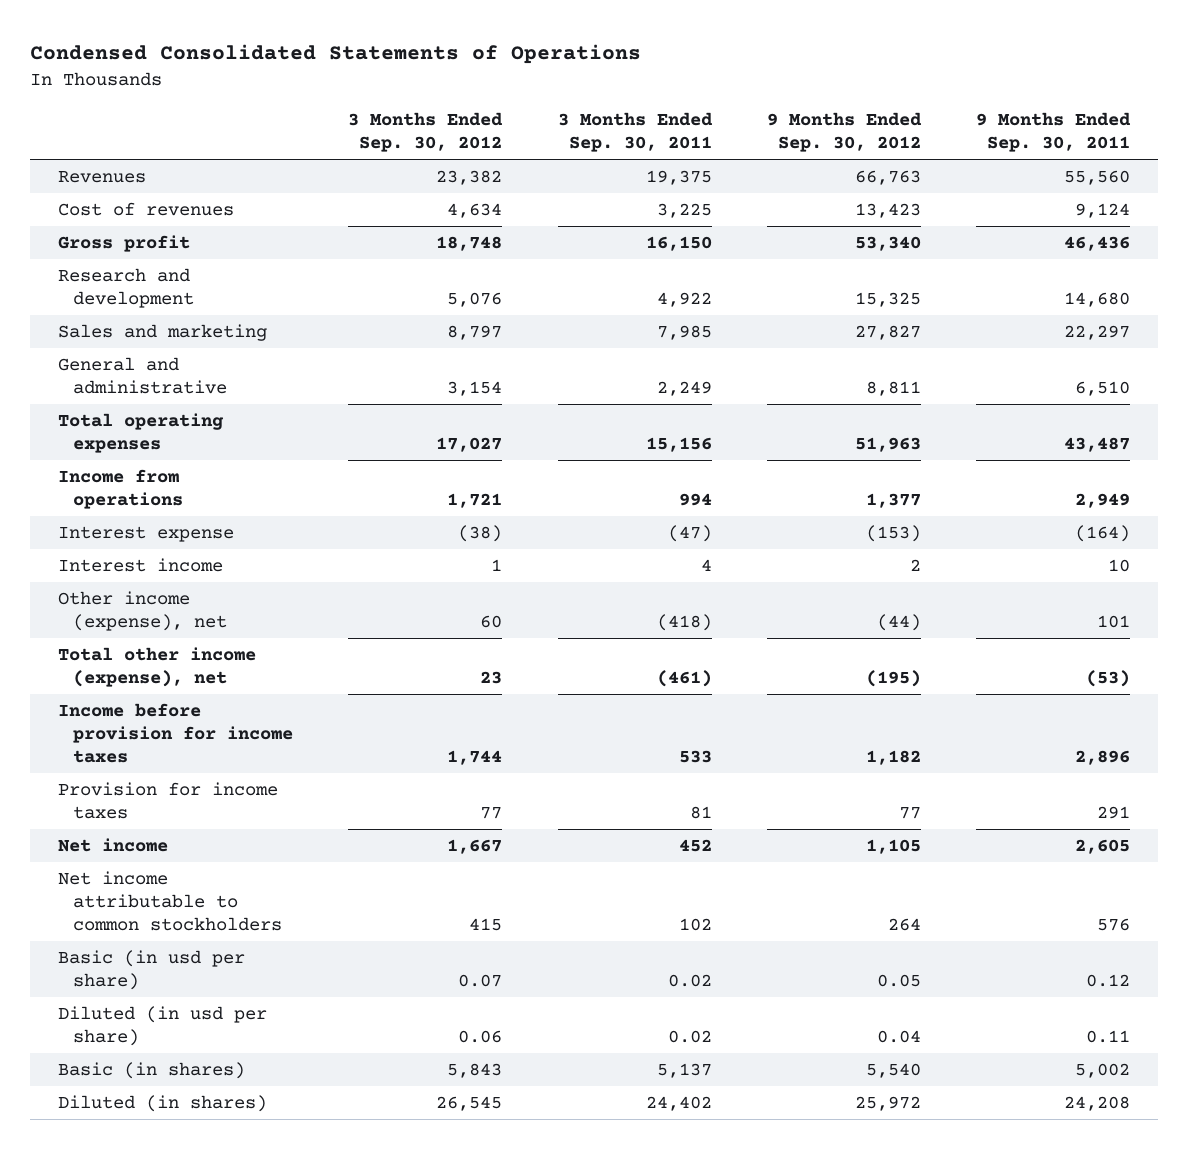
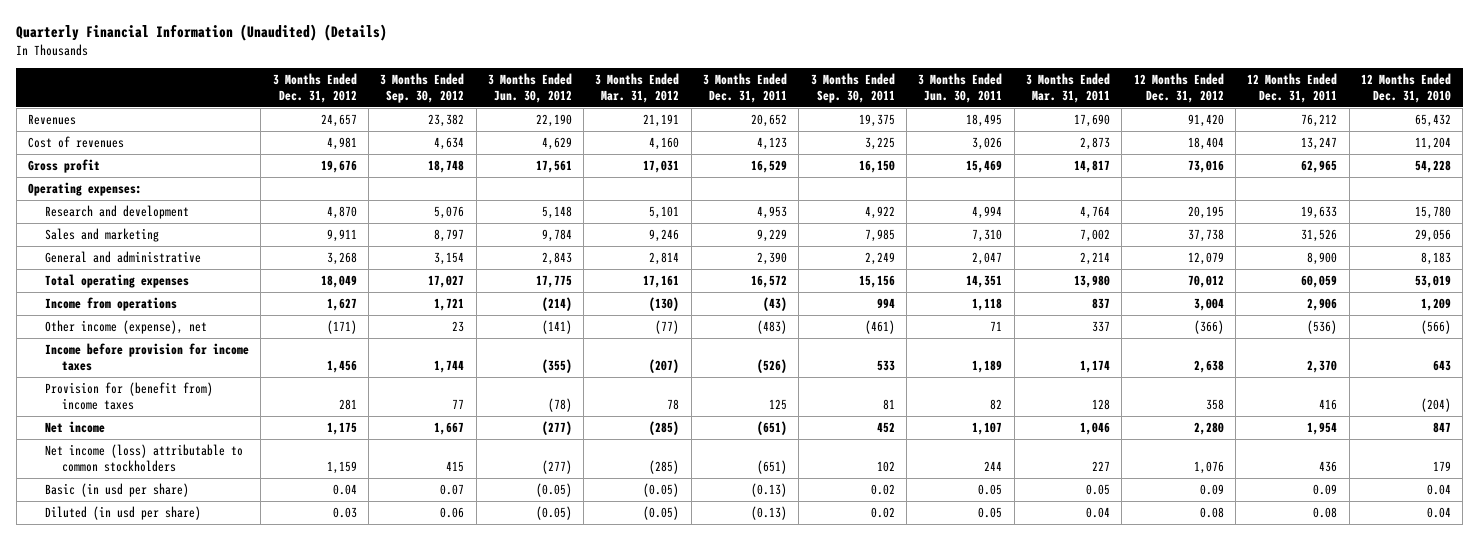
- Condensed Consolidated Statements of Operations
+ Quarterly Financial Information (Unaudited) (Details)
- | 3 Months Ended Sep. 30, 2012 | 3 Months Ended Sep. 30, 2011 | 9 Months Ended Sep. 30, 2012 | 9 Months Ended Sep. 30, 2011
+ | 3 Months Ended Dec. 31, 2012 | 3 Months Ended Sep. 30, 2012 | 3 Months Ended Jun. 30, 2012 | 3 Months Ended Mar. 31, 2012 | 3 Months Ended Dec. 31, 2011 | 3 Months Ended Sep. 30, 2011 | 3 Months Ended Jun. 30, 2011 | 3 Months Ended Mar. 31, 2011 | 12 Months Ended Dec. 31, 2012 | 12 Months Ended Dec. 31, 2011 | 12 Months Ended Dec. 31, 2010
+ Operating expenses:
- Interest expense | (38) | (47) | (153) | (164)
- Interest income | 1 | 4 | 2 | 10
- Other income (expense), net | 60 | (418) | (44) | 101
- Total other income (expense), net | 23 | (461) | (195) | (53)
+ Other income (expense), net | (171) | 23 | (141) | (77) | (483) | (461) | 71 | 337 | (366) | (536) | (566)
- Provision for income taxes | 77 | 81 | 77 | 291
+ Provision for (benefit from) income taxes | 281 | 77 | (78) | 78 | 125 | 81 | 82 | 128 | 358 | 416 | (204)
- Net income attributable to common stockholders | 415 | 102 | 264 | 576
+ Net income (loss) attributable to common stockholders | 1,159 | 415 | (277) | (285) | (651) | 102 | 244 | 227 | 1,076 | 436 | 179
- Basic (in shares) | 5,843 | 5,137 | 5,540 | 5,002
- Diluted (in shares) | 26,545 | 24,402 | 25,972 | 24,208

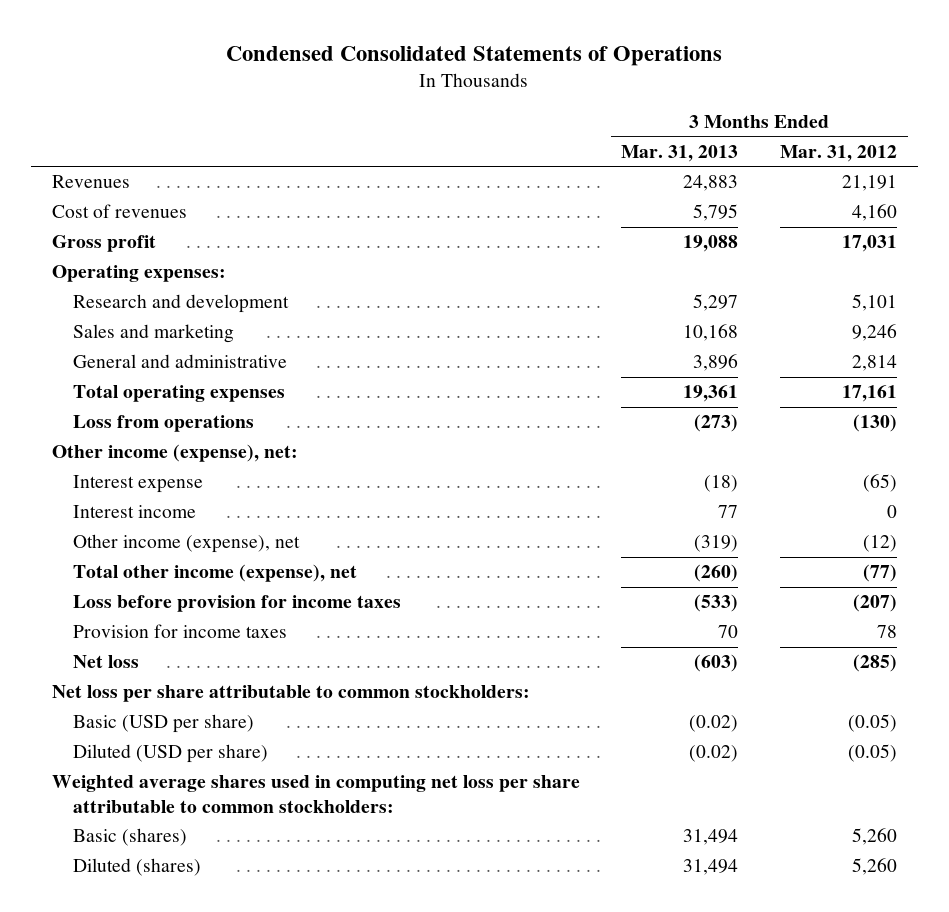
- Quarterly Financial Information (Unaudited) (Details)
+ Condensed Consolidated Statements of Operations
- | 3 Months Ended Dec. 31, 2012 | 3 Months Ended Sep. 30, 2012 | 3 Months Ended Jun. 30, 2012 | 3 Months Ended Mar. 31, 2012 | 3 Months Ended Dec. 31, 2011 | 3 Months Ended Sep. 30, 2011 | 3 Months Ended Jun. 30, 2011 | 3 Months Ended Mar. 31, 2011 | 12 Months Ended Dec. 31, 2012 | 12 Months Ended Dec. 31, 2011 | 12 Months Ended Dec. 31, 2010
+ | 3 Months Ended Mar. 31, 2013 | 3 Months Ended Mar. 31, 2012
- Income from operations | 1,627 | 1,721 | (214) | (130) | (43) | 994 | 1,118 | 837 | 3,004 | 2,906 | 1,209
- Other income (expense), net | (171) | 23 | (141) | (77) | (483) | (461) | 71 | 337 | (366) | (536) | (566)
- Income before provision for income taxes | 1,456 | 1,744 | (355) | (207) | (526) | 533 | 1,189 | 1,174 | 2,638 | 2,370 | 643
- Provision for (benefit from) income taxes | 281 | 77 | (78) | 78 | 125 | 81 | 82 | 128 | 358 | 416 | (204)
- Net income | 1,175 | 1,667 | (277) | (285) | (651) | 452 | 1,107 | 1,046 | 2,280 | 1,954 | 847
- Net income (loss) attributable to common stockholders | 1,159 | 415 | (277) | (285) | (651) | 102 | 244 | 227 | 1,076 | 436 | 179
- Basic (in usd per share) | 0.04 | 0.07 | (0.05) | (0.05) | (0.13) | 0.02 | 0.05 | 0.05 | 0.09 | 0.09 | 0.04
- Diluted (in usd per share) | 0.03 | 0.06 | (0.05) | (0.05) | (0.13) | 0.02 | 0.05 | 0.04 | 0.08 | 0.08 | 0.04
+ Loss from operations | (273) | (130)
+ Other income (expense), net:
+ Interest expense | (18) | (65)
+ Interest income | 77 | 0
+ Other income (expense), net | (319) | (12)
+ Total other income (expense), net | (260) | (77)
+ Loss before provision for income taxes | (533) | (207)
+ Provision for income taxes | 70 | 78
+ Net loss | (603) | (285)
+ Net loss per share attributable to common stockholders:
+ Basic (USD per share) | (0.02) | (0.05)
+ Diluted (USD per share) | (0.02) | (0.05)
+ Weighted average shares used in computing net loss per share attributable to common stockholders:
+ Basic (shares) | 31,494 | 5,260
+ Diluted (shares) | 31,494 | 5,260

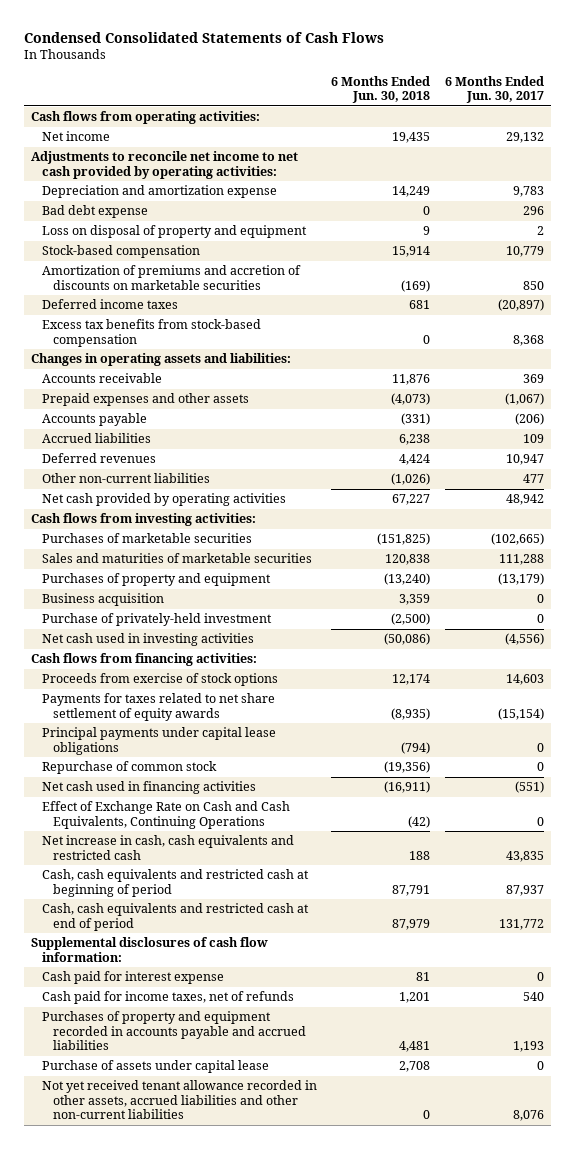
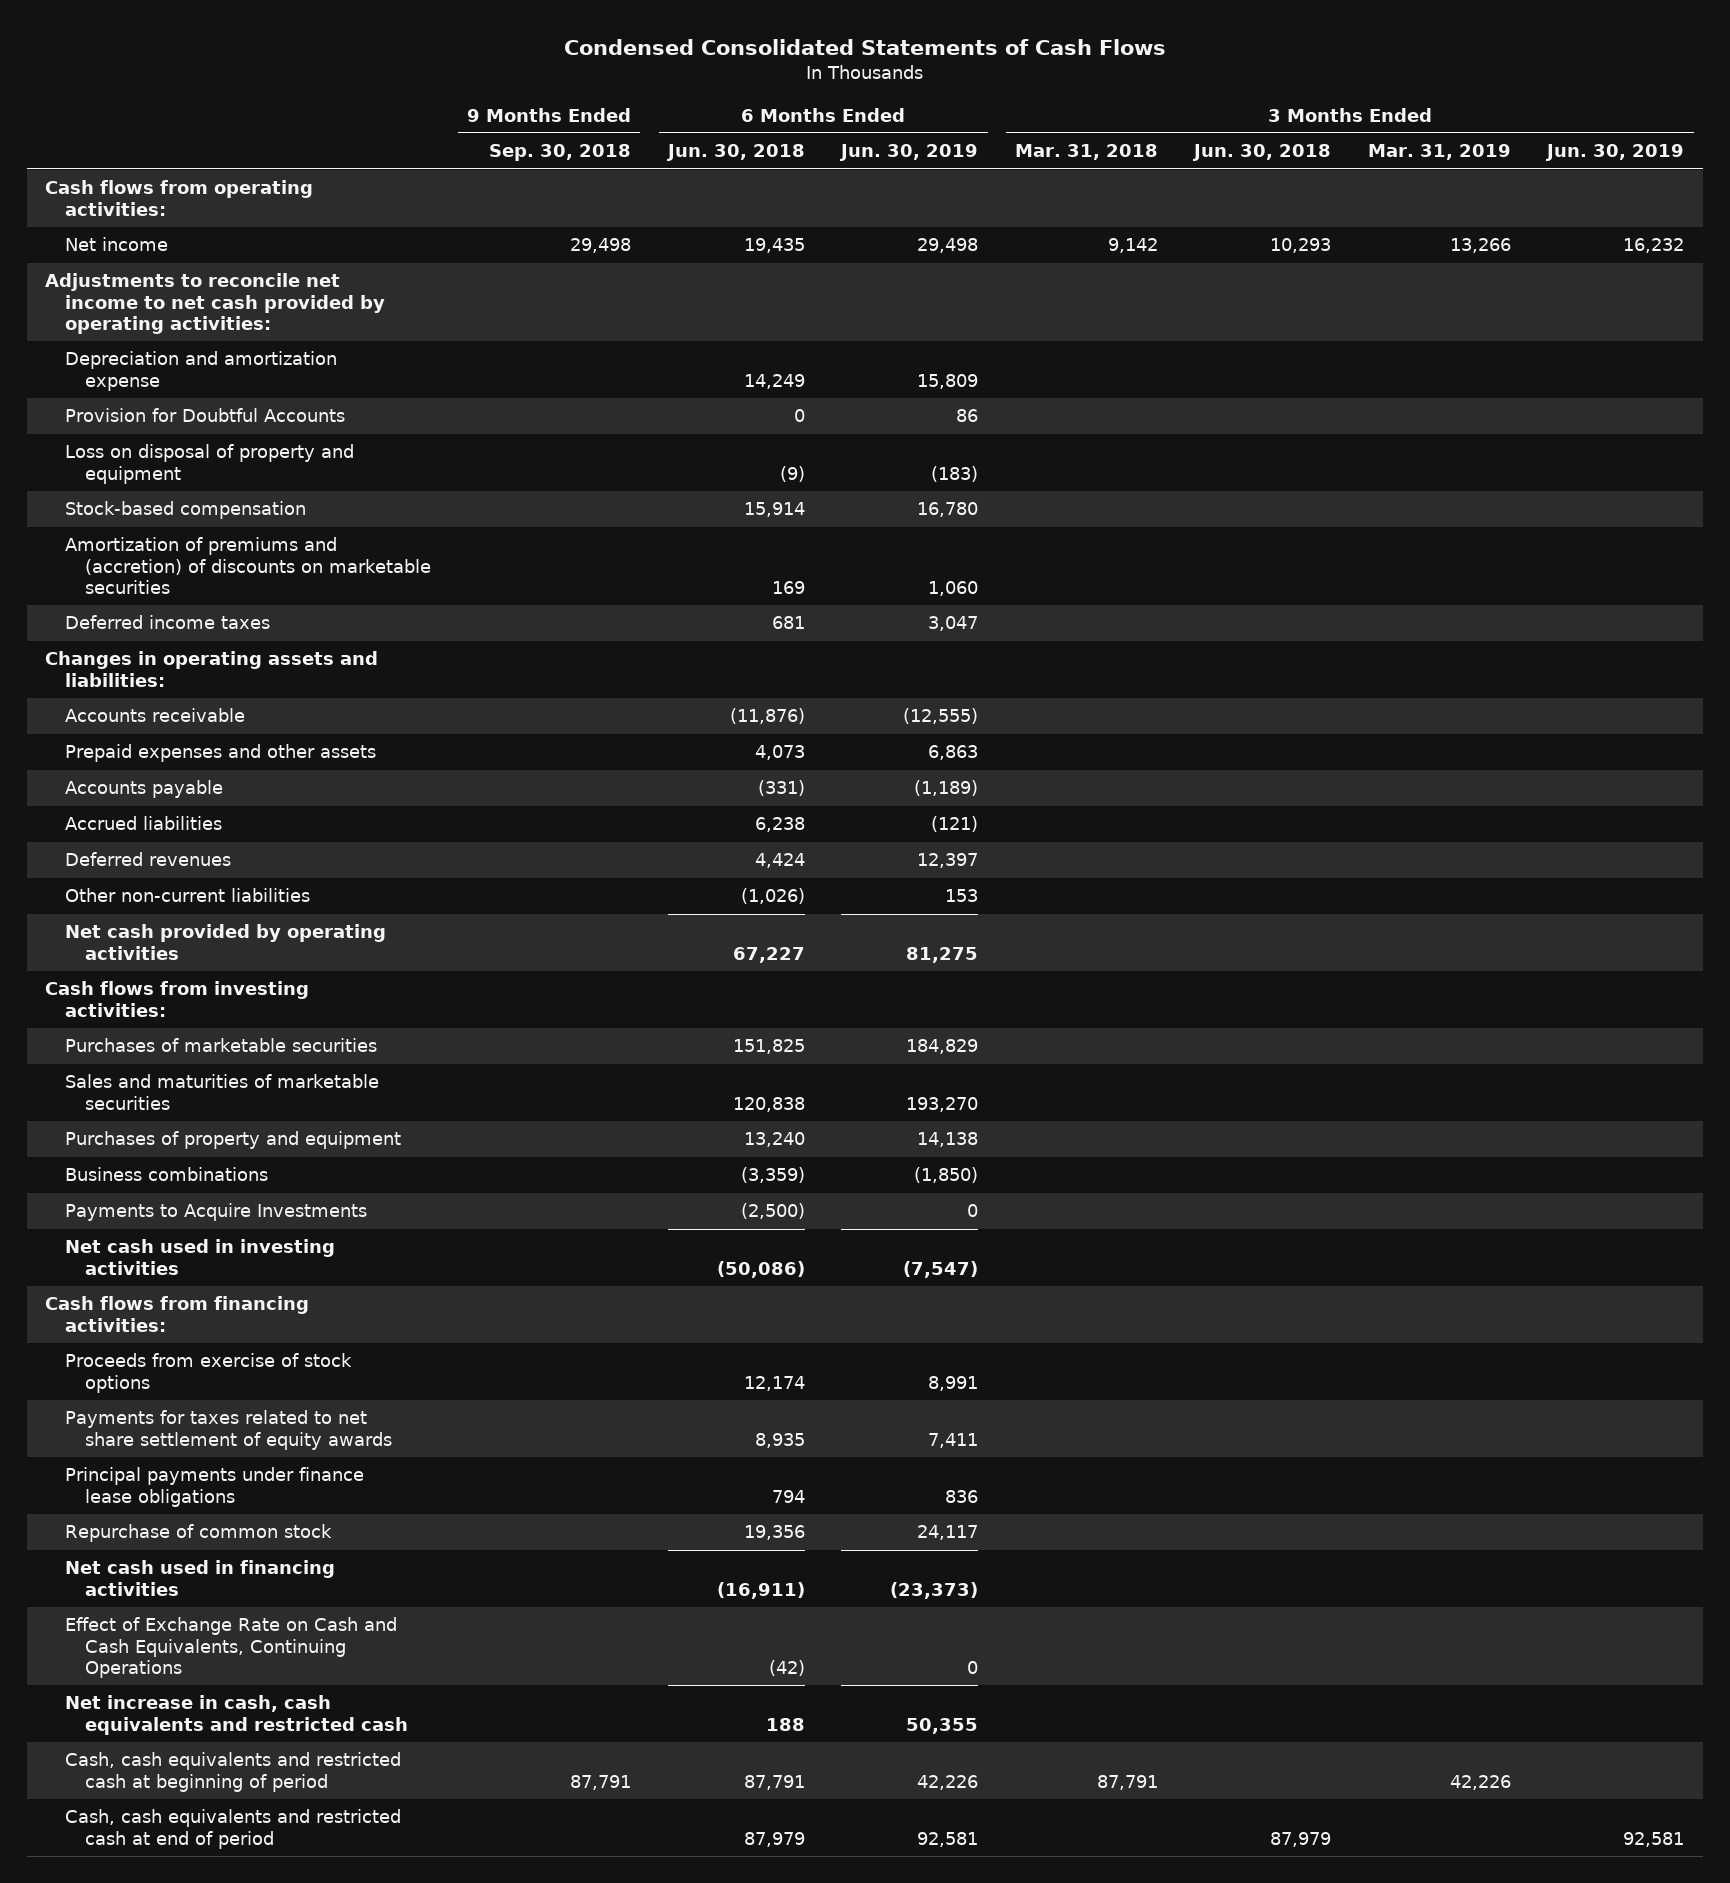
- | 6 Months Ended Jun. 30, 2018 | 6 Months Ended Jun. 30, 2017
+ | 9 Months Ended Sep. 30, 2018 | 6 Months Ended Jun. 30, 2018 | 6 Months Ended Jun. 30, 2019 | 3 Months Ended Mar. 31, 2018 | 3 Months Ended Jun. 30, 2018 | 3 Months Ended Mar. 31, 2019 | 3 Months Ended Jun. 30, 2019
- Bad debt expense | 0 | 296
- Loss on disposal of property and equipment | 9 | 2
+ Provision for Doubtful Accounts | | 0 | 86 | | | |
+ Loss on disposal of property and equipment | | (9) | (183) | | | |
- Amortization of premiums and accretion of discounts on marketable securities | (169) | 850
+ Amortization of premiums and (accretion) of discounts on marketable securities | | 169 | 1,060 | | | |
- Excess tax benefits from stock-based compensation | 0 | 8,368
- Accounts receivable | 11,876 | 369
- Prepaid expenses and other assets | (4,073) | (1,067)
+ Accounts receivable | | (11,876) | (12,555) | | | |
+ Prepaid expenses and other assets | | 4,073 | 6,863 | | | |
- Purchases of marketable securities | (151,825) | (102,665)
+ Purchases of marketable securities | | 151,825 | 184,829 | | | |
- Purchases of property and equipment | (13,240) | (13,179)
- Business acquisition | 3,359 | 0
- Purchase of privately-held investment | (2,500) | 0
+ Purchases of property and equipment | | 13,240 | 14,138 | | | |
+ Business combinations | | (3,359) | (1,850) | | | |
+ Payments to Acquire Investments | | (2,500) | 0 | | | |
- Payments for taxes related to net share settlement of equity awards | (8,935) | (15,154)
- Principal payments under capital lease obligations | (794) | 0
- Repurchase of common stock | (19,356) | 0
+ Payments for taxes related to net share settlement of equity awards | | 8,935 | 7,411 | | | |
+ Principal payments under finance lease obligations | | 794 | 836 | | | |
+ Repurchase of common stock | | 19,356 | 24,117 | | | |
- Supplemental disclosures of cash flow information:
- Cash paid for interest expense | 81 | 0
- Cash paid for income taxes, net of refunds | 1,201 | 540
- Purchases of property and equipment recorded in accounts payable and accrued liabilities | 4,481 | 1,193
- Purchase of assets under capital lease | 2,708 | 0
- Not yet received tenant allowance recorded in other assets, accrued liabilities and other non-current liabilities | 0 | 8,076

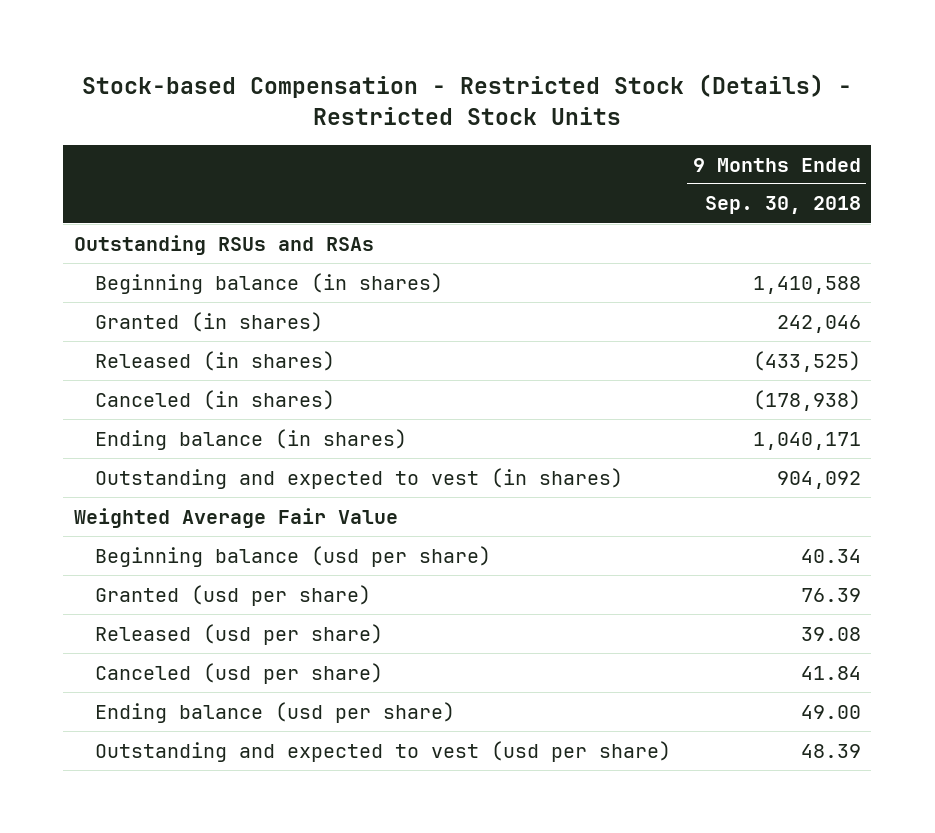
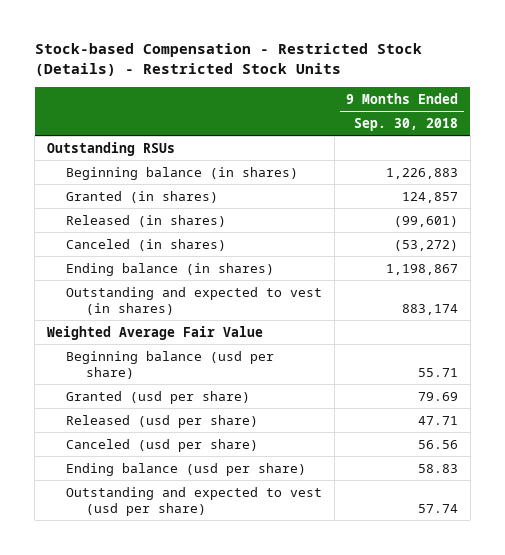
- Outstanding RSUs and RSAs
- Beginning balance (in shares) | 1,410,588
- Granted (in shares) | 242,046
- Released (in shares) | (433,525)
- Canceled (in shares) | (178,938)
- Ending balance (in shares) | 1,040,171
- Outstanding and expected to vest (in shares) | 904,092
+ Outstanding RSUs
+ Beginning balance (in shares) | 1,226,883
+ Granted (in shares) | 124,857
+ Released (in shares) | (99,601)
+ Canceled (in shares) | (53,272)
+ Ending balance (in shares) | 1,198,867
+ Outstanding and expected to vest (in shares) | 883,174
- Beginning balance (usd per share) | 40.34
- Granted (usd per share) | 76.39
- Released (usd per share) | 39.08
- Canceled (usd per share) | 41.84
- Ending balance (usd per share) | 49.00
- Outstanding and expected to vest (usd per share) | 48.39
+ Beginning balance (usd per share) | 55.71
+ Granted (usd per share) | 79.69
+ Released (usd per share) | 47.71
+ Canceled (usd per share) | 56.56
+ Ending balance (usd per share) | 58.83
+ Outstanding and expected to vest (usd per share) | 57.74

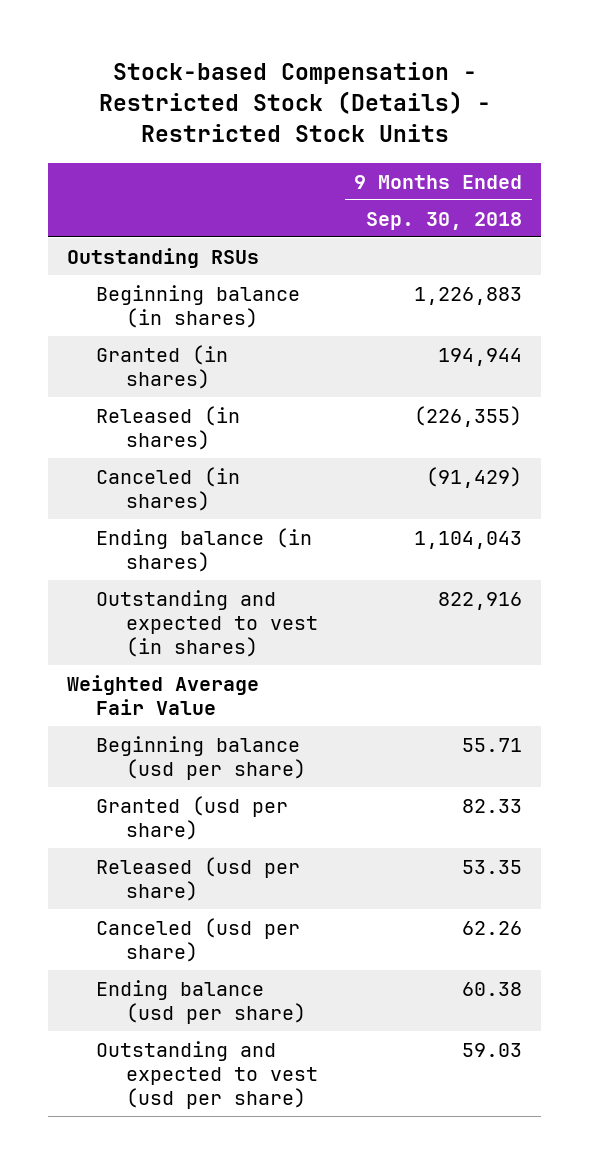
- Granted (in shares) | 124,857
- Released (in shares) | (99,601)
- Canceled (in shares) | (53,272)
- Ending balance (in shares) | 1,198,867
- Outstanding and expected to vest (in shares) | 883,174
+ Granted (in shares) | 194,944
+ Released (in shares) | (226,355)
+ Canceled (in shares) | (91,429)
+ Ending balance (in shares) | 1,104,043
+ Outstanding and expected to vest (in shares) | 822,916
- Granted (usd per share) | 79.69
- Released (usd per share) | 47.71
- Canceled (usd per share) | 56.56
- Ending balance (usd per share) | 58.83
- Outstanding and expected to vest (usd per share) | 57.74
+ Granted (usd per share) | 82.33
+ Released (usd per share) | 53.35
+ Canceled (usd per share) | 62.26
+ Ending balance (usd per share) | 60.38
+ Outstanding and expected to vest (usd per share) | 59.03

